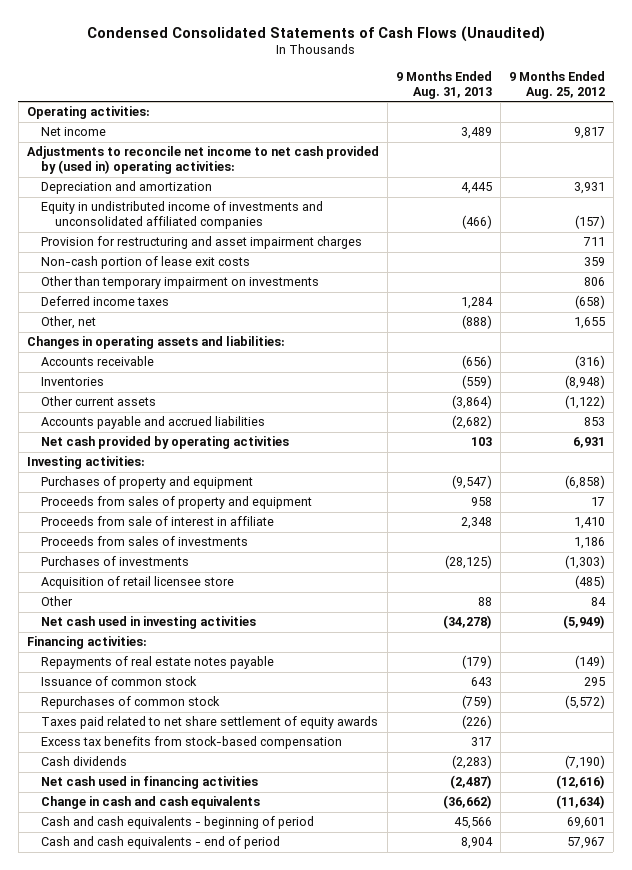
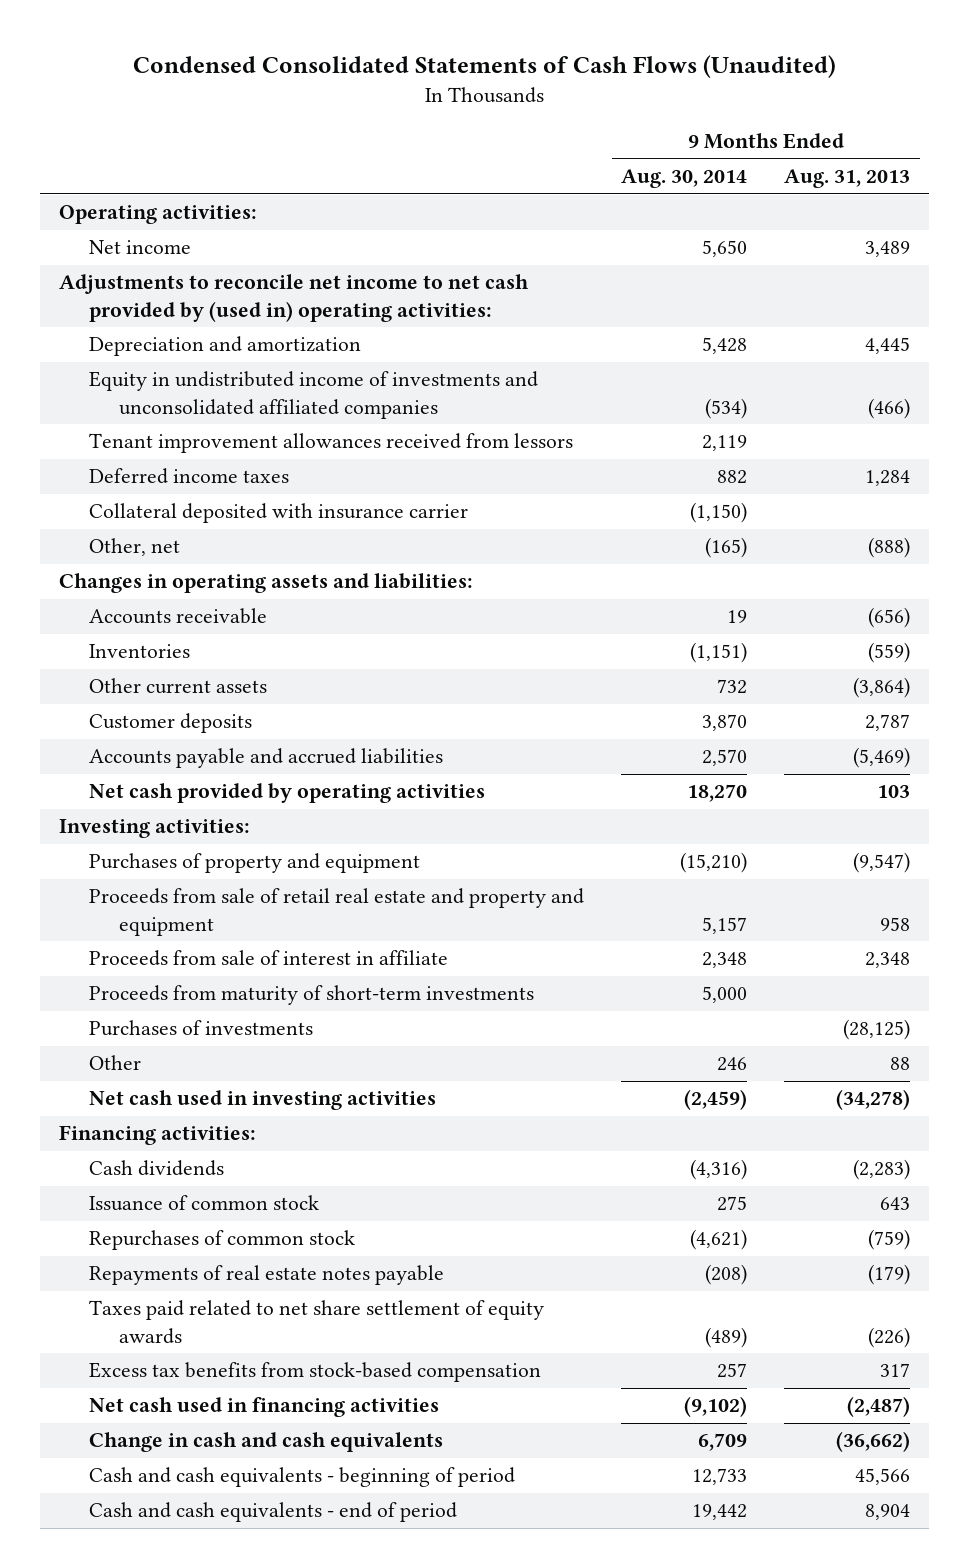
- | 9 Months Ended Aug. 31, 2013 | 9 Months Ended Aug. 25, 2012
+ | 9 Months Ended Aug. 30, 2014 | 9 Months Ended Aug. 31, 2013
- Provision for restructuring and asset impairment charges | | 711
- Non-cash portion of lease exit costs | | 359
- Other than temporary impairment on investments | | 806
+ Tenant improvement allowances received from lessors | 2,119 |
+ Collateral deposited with insurance carrier | (1,150) |
- Accounts payable and accrued liabilities | (2,682) | 853
+ Customer deposits | 3,870 | 2,787
+ Accounts payable and accrued liabilities | 2,570 | (5,469)
- Proceeds from sales of property and equipment | 958 | 17
+ Proceeds from sale of retail real estate and property and equipment | 5,157 | 958
- Proceeds from sales of investments | | 1,186
+ Proceeds from maturity of short-term investments | 5,000 |
- Acquisition of retail licensee store | | (485)
moved up: Cash dividends | (4,316) | (2,283)
moved down: Repayments of real estate notes payable | (208) | (179)

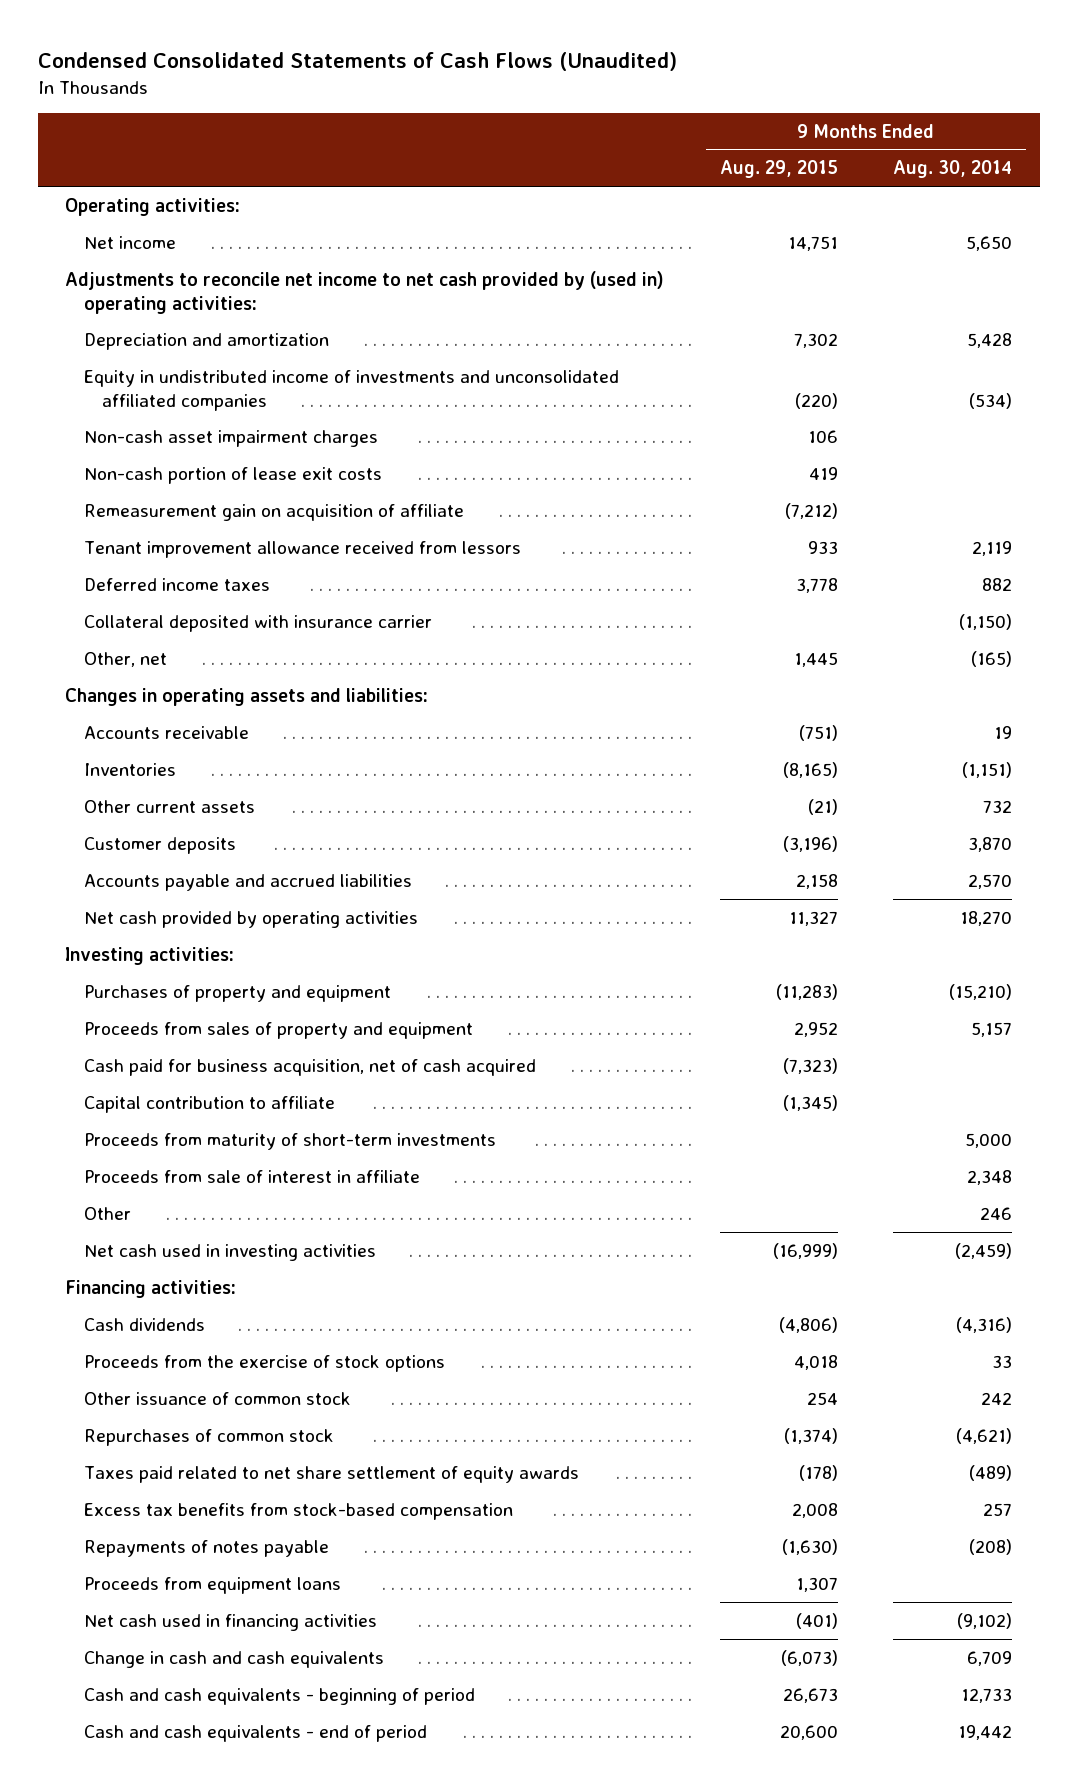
- | 9 Months Ended Aug. 30, 2014 | 9 Months Ended Aug. 31, 2013
+ | 9 Months Ended Aug. 29, 2015 | 9 Months Ended Aug. 30, 2014
- Tenant improvement allowances received from lessors | 2,119 |
+ Non-cash asset impairment charges | 106 |
+ Non-cash portion of lease exit costs | 419 |
+ Remeasurement gain on acquisition of affiliate | (7,212) |
+ Tenant improvement allowance received from lessors | 933 | 2,119
- Proceeds from sale of retail real estate and property and equipment | 5,157 | 958
+ Proceeds from sales of property and equipment | 2,952 | 5,157
+ Cash paid for business acquisition, net of cash acquired | (7,323) |
+ Capital contribution to affiliate | (1,345) |
- Purchases of investments | | (28,125)
moved down: Proceeds from sale of interest in affiliate | | 2,348
- Issuance of common stock | 275 | 643
+ Proceeds from the exercise of stock options | 4,018 | 33
+ Other issuance of common stock | 254 | 242
- Repayments of real estate notes payable | (208) | (179)
+ Repayments of notes payable | (1,630) | (208)
+ Proceeds from equipment loans | 1,307 |

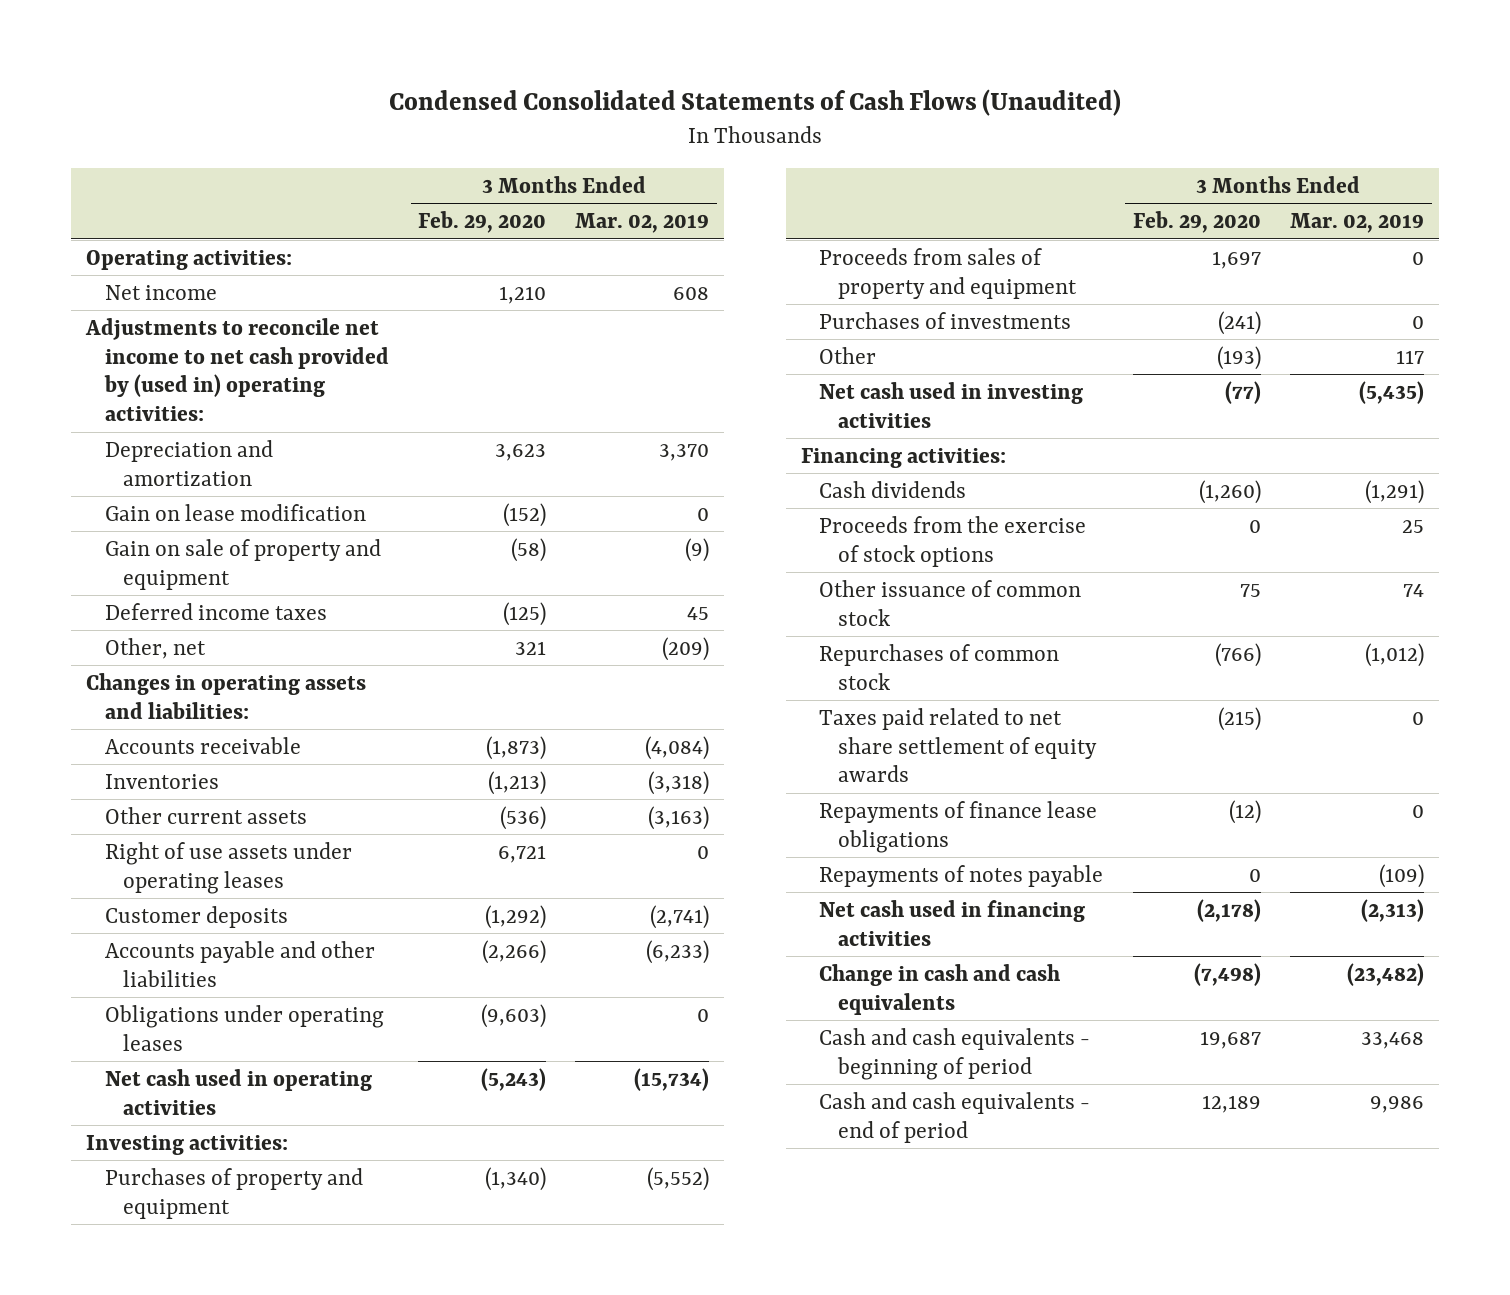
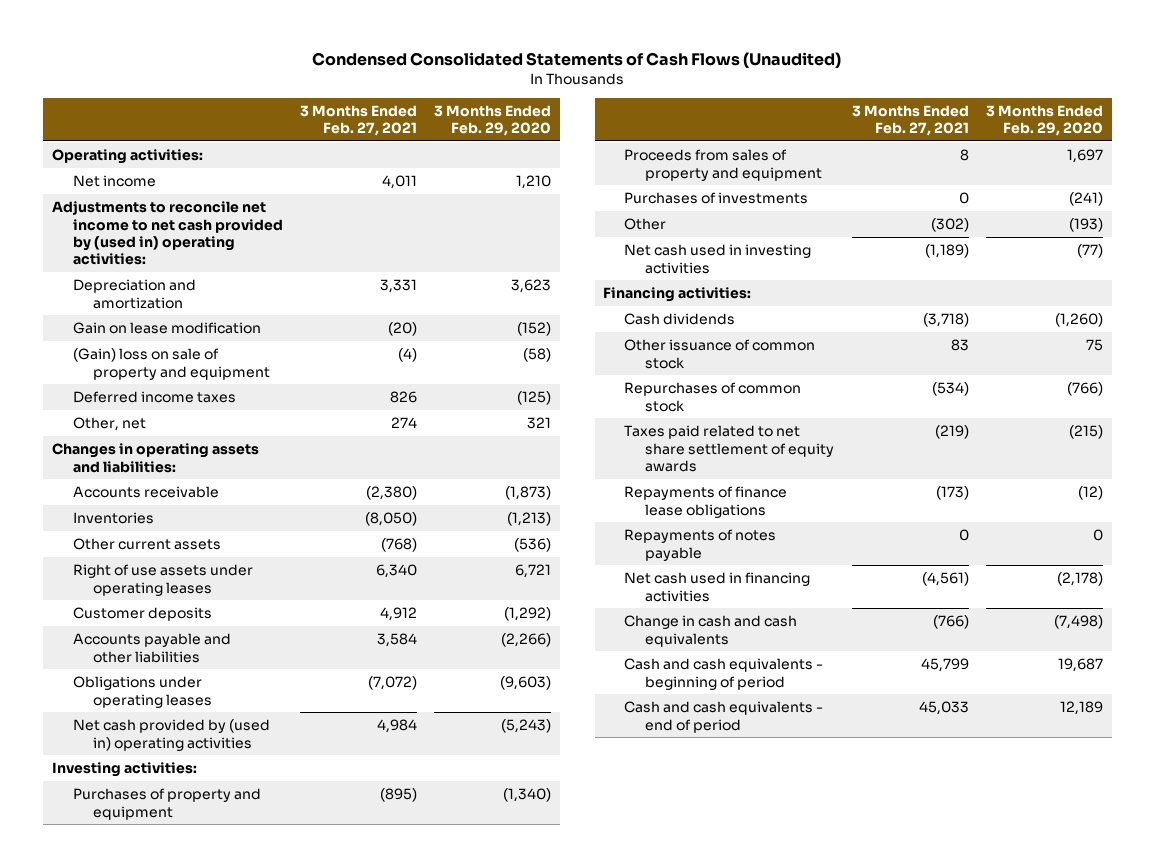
- | 3 Months Ended Feb. 29, 2020 | 3 Months Ended Mar. 02, 2019
+ | 3 Months Ended Feb. 27, 2021 | 3 Months Ended Feb. 29, 2020
- Gain on sale of property and equipment | (58) | (9)
+ (Gain) loss on sale of property and equipment | (4) | (58)
- Net cash used in operating activities | (5,243) | (15,734)
+ Net cash provided by (used in) operating activities | 4,984 | (5,243)
- Proceeds from the exercise of stock options | 0 | 25

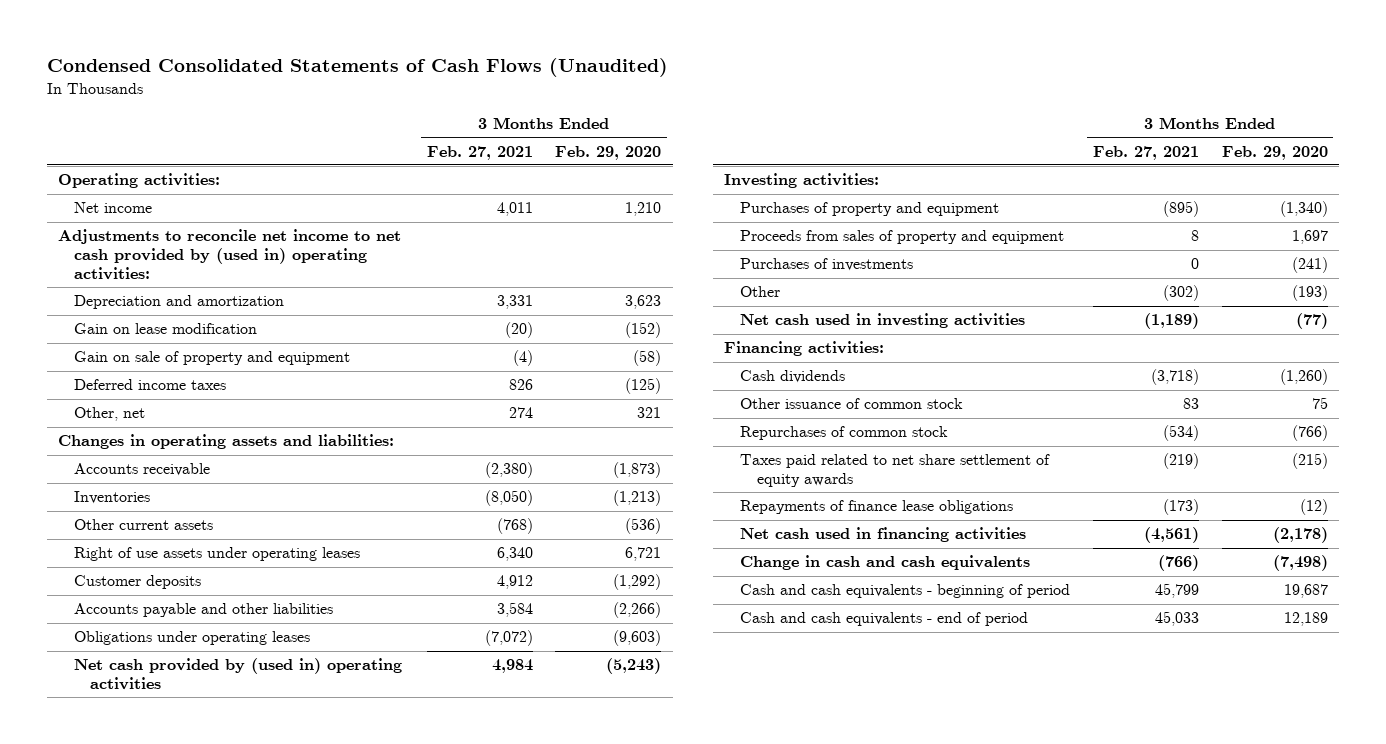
- (Gain) loss on sale of property and equipment | (4) | (58)
+ Gain on sale of property and equipment | (4) | (58)
- Repayments of notes payable | 0 | 0

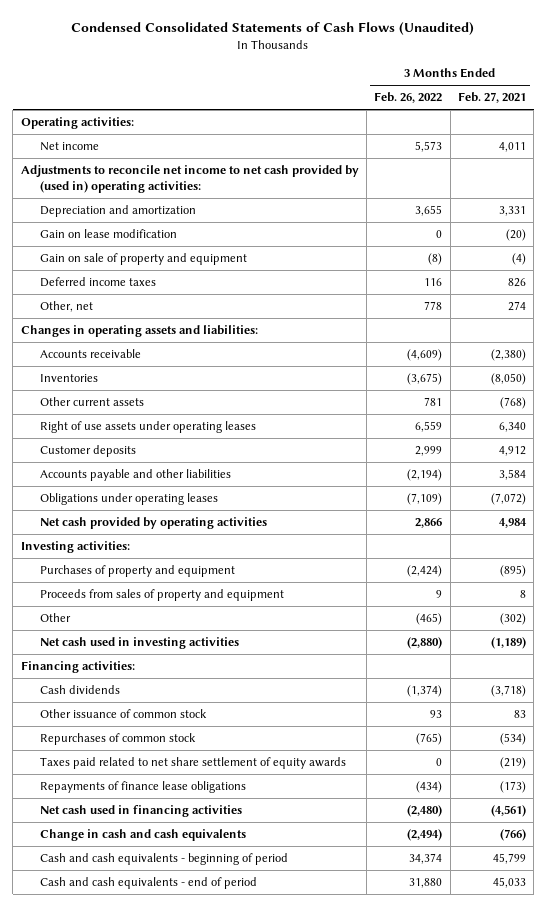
- | 3 Months Ended Feb. 27, 2021 | 3 Months Ended Feb. 29, 2020
+ | 3 Months Ended Feb. 26, 2022 | 3 Months Ended Feb. 27, 2021
- Net cash provided by (used in) operating activities | 4,984 | (5,243)
+ Net cash provided by operating activities | 2,866 | 4,984
- Purchases of investments | 0 | (241)

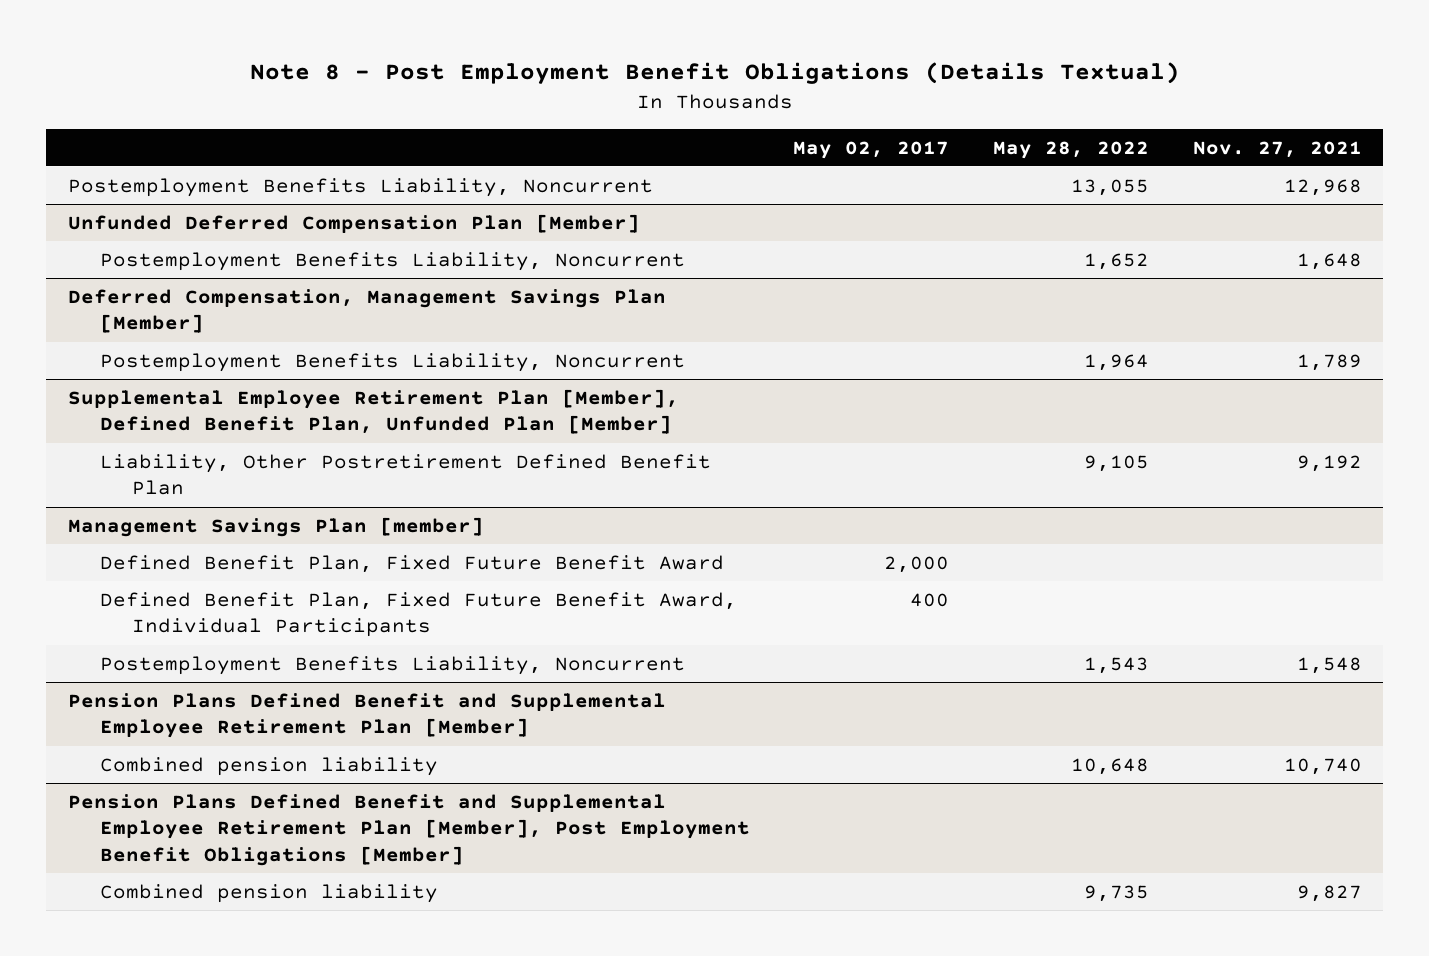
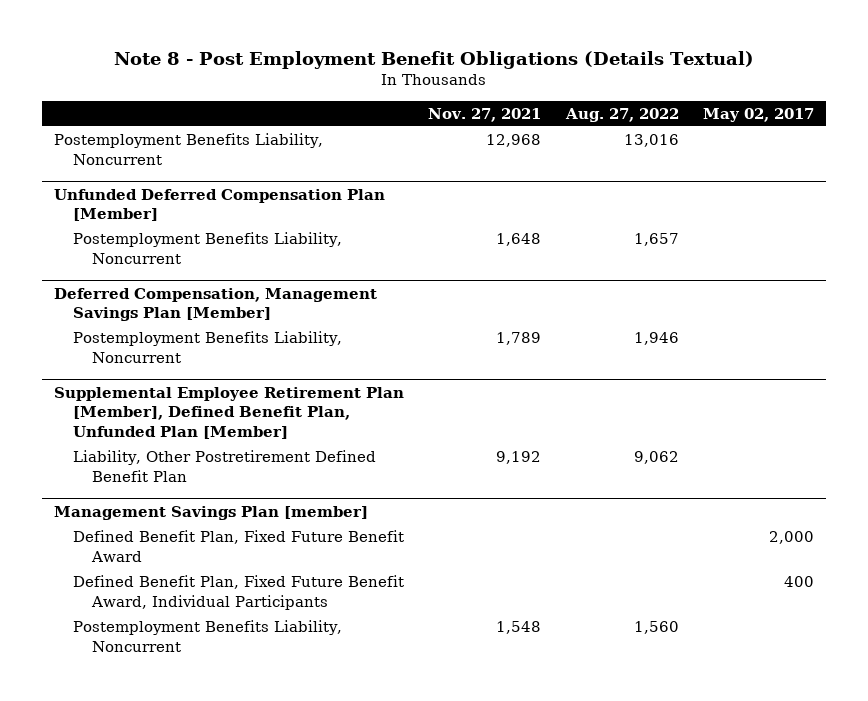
- | May 02, 2017 | May 28, 2022 | Nov. 27, 2021
+ | Nov. 27, 2021 | Aug. 27, 2022 | May 02, 2017
- Pension Plans Defined Benefit and Supplemental Employee Retirement Plan [Member]
- Combined pension liability | | 10,648 | 10,740
- Pension Plans Defined Benefit and Supplemental Employee Retirement Plan [Member], Post Employment Benefit Obligations [Member]
- Combined pension liability | | 9,735 | 9,827

